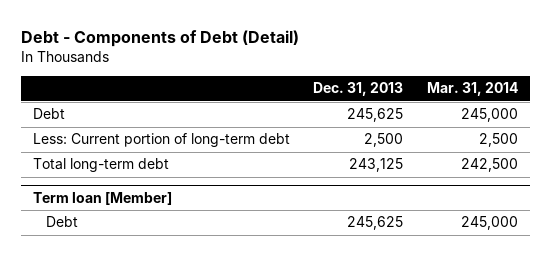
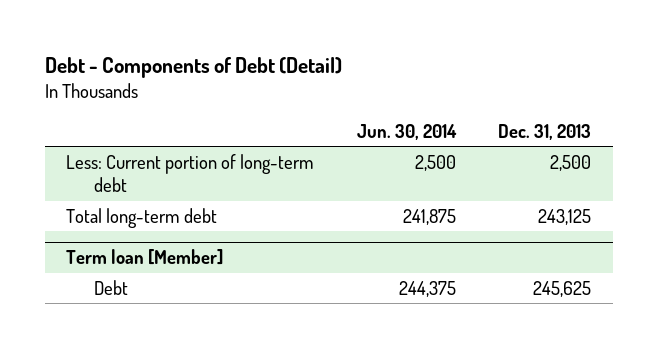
- | Dec. 31, 2013 | Mar. 31, 2014
+ | Jun. 30, 2014 | Dec. 31, 2013
- Debt | 245,625 | 245,000

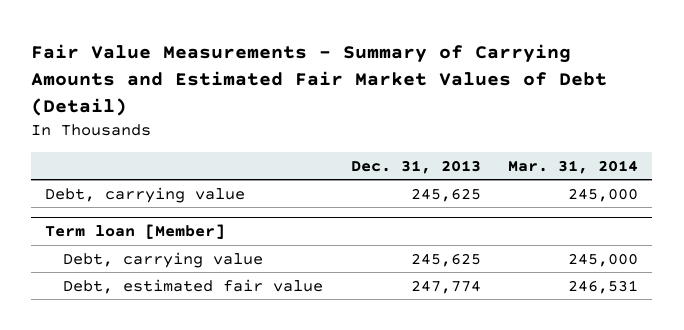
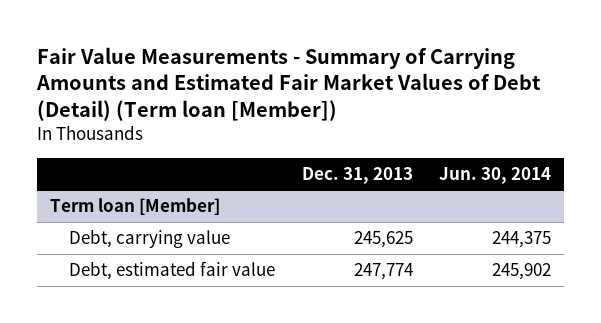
- Fair Value Measurements - Summary of Carrying Amounts and Estimated Fair Market Values of Debt (Detail)
+ Fair Value Measurements - Summary of Carrying Amounts and Estimated Fair Market Values of Debt (Detail) (Term loan [Member])
- | Dec. 31, 2013 | Mar. 31, 2014
+ | Dec. 31, 2013 | Jun. 30, 2014
- Debt, carrying value | 245,625 | 245,000

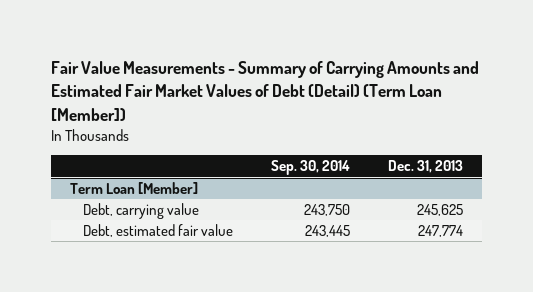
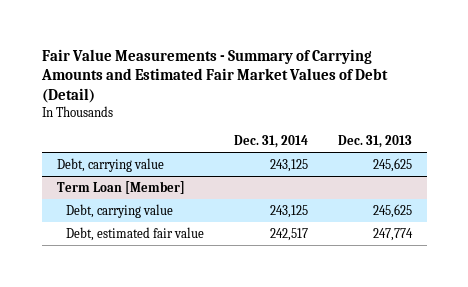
- Fair Value Measurements - Summary of Carrying Amounts and Estimated Fair Market Values of Debt (Detail) (Term Loan [Member])
+ Fair Value Measurements - Summary of Carrying Amounts and Estimated Fair Market Values of Debt (Detail)
- | Sep. 30, 2014 | Dec. 31, 2013
+ | Dec. 31, 2014 | Dec. 31, 2013
+ Debt, carrying value | 243,125 | 245,625

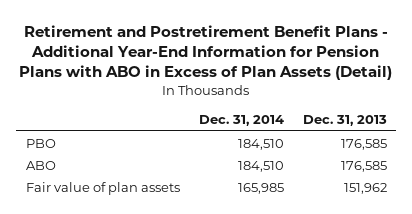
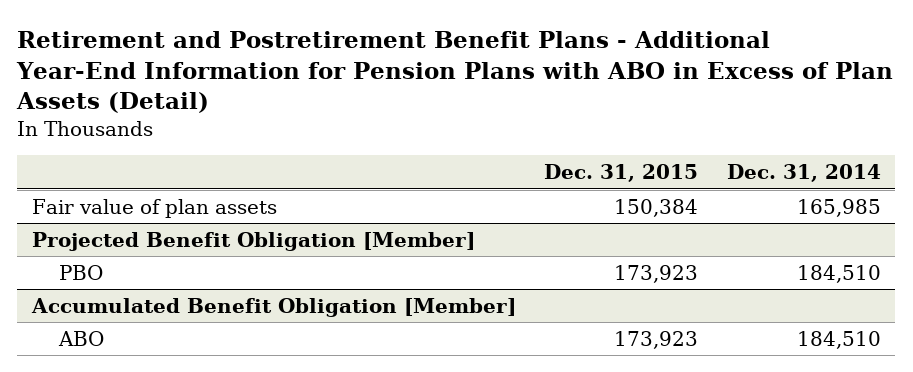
- | Dec. 31, 2014 | Dec. 31, 2013
+ | Dec. 31, 2015 | Dec. 31, 2014
moved up: Fair value of plan assets | 150,384 | 165,985
+ Projected Benefit Obligation [Member]
+ Accumulated Benefit Obligation [Member]

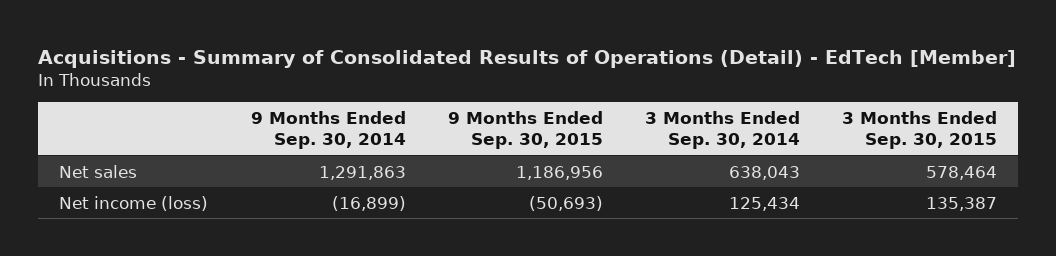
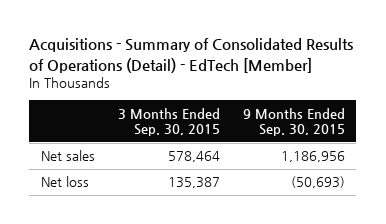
- | 9 Months Ended Sep. 30, 2014 | 9 Months Ended Sep. 30, 2015 | 3 Months Ended Sep. 30, 2014 | 3 Months Ended Sep. 30, 2015
+ | 3 Months Ended Sep. 30, 2015 | 9 Months Ended Sep. 30, 2015
- Net income (loss) | (16,899) | (50,693) | 125,434 | 135,387
+ Net loss | 135,387 | (50,693)

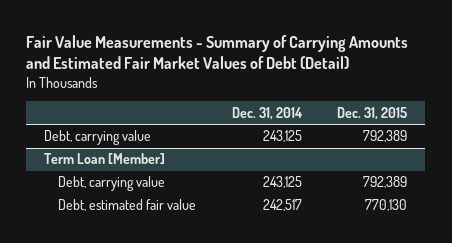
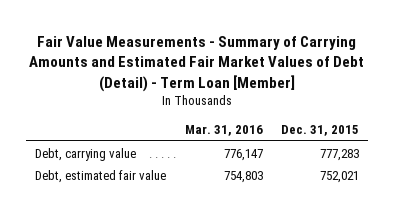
- Fair Value Measurements - Summary of Carrying Amounts and Estimated Fair Market Values of Debt (Detail)
+ Fair Value Measurements - Summary of Carrying Amounts and Estimated Fair Market Values of Debt (Detail) - Term Loan [Member]
- | Dec. 31, 2014 | Dec. 31, 2015
+ | Mar. 31, 2016 | Dec. 31, 2015
- Debt, carrying value | 243,125 | 792,389
- Term Loan [Member]
- Debt, carrying value | 243,125 | 792,389
- Debt, estimated fair value | 242,517 | 770,130
+ Debt, carrying value | 776,147 | 777,283
+ Debt, estimated fair value | 754,803 | 752,021

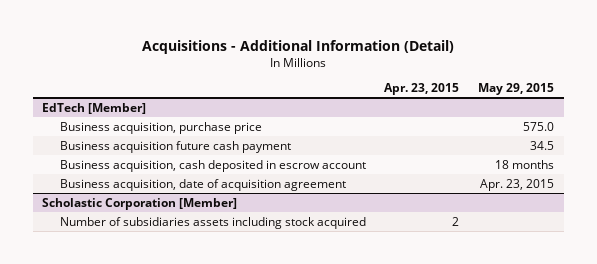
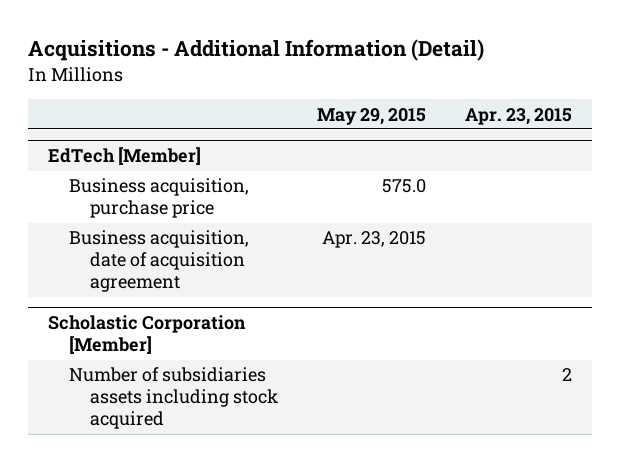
- | Apr. 23, 2015 | May 29, 2015
+ | May 29, 2015 | Apr. 23, 2015
@ EdTech [Member]
- Business acquisition future cash payment | | 34.5
- Business acquisition, cash deposited in escrow account | | 18 months

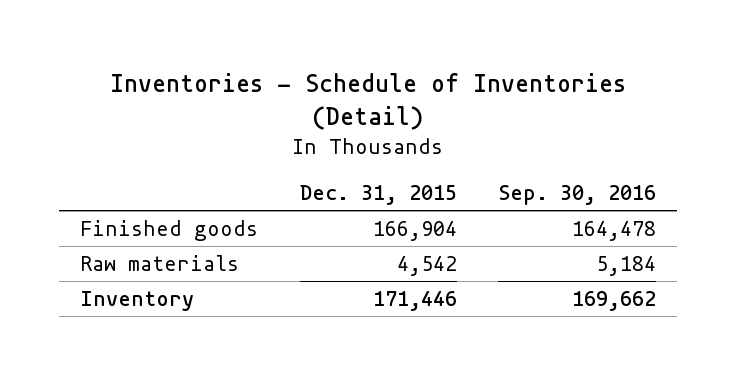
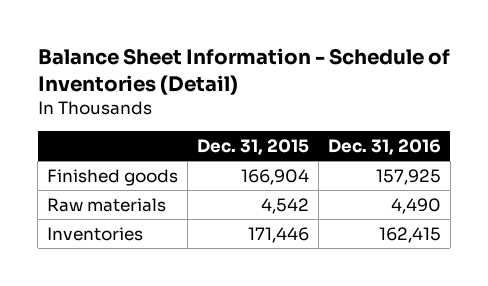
- Inventories - Schedule of Inventories (Detail)
+ Balance Sheet Information - Schedule of Inventories (Detail)
- | Dec. 31, 2015 | Sep. 30, 2016
+ | Dec. 31, 2015 | Dec. 31, 2016
- Inventory | 171,446 | 169,662
+ Inventories | 171,446 | 162,415

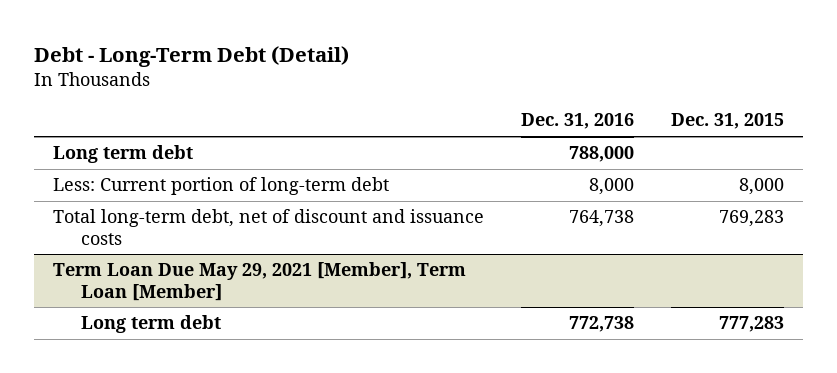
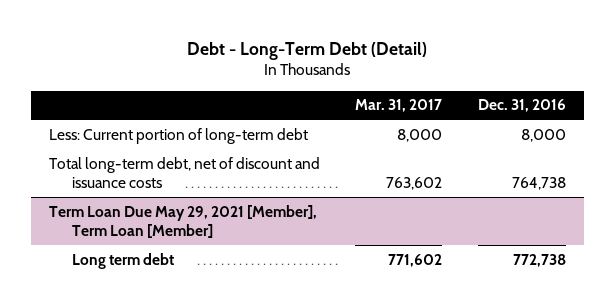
- | Dec. 31, 2016 | Dec. 31, 2015
+ | Mar. 31, 2017 | Dec. 31, 2016
- Long term debt | 788,000 |

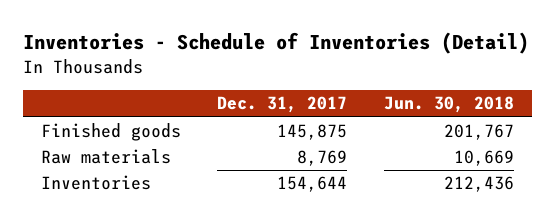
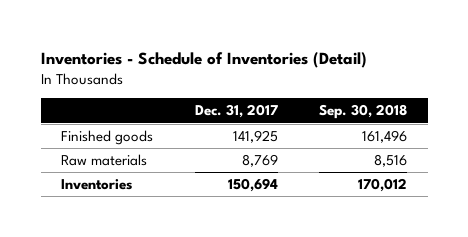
- | Dec. 31, 2017 | Jun. 30, 2018
+ | Dec. 31, 2017 | Sep. 30, 2018
- Finished goods | 145,875 | 201,767
+ Finished goods | 141,925 | 161,496
- Inventories | 154,644 | 212,436
+ Inventories | 150,694 | 170,012

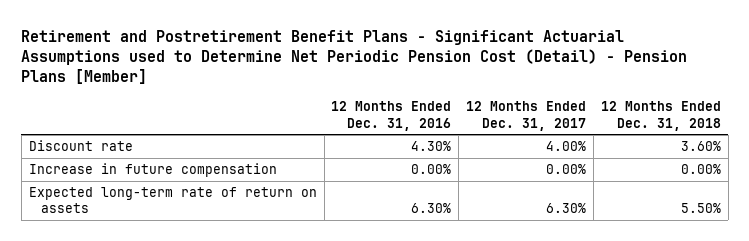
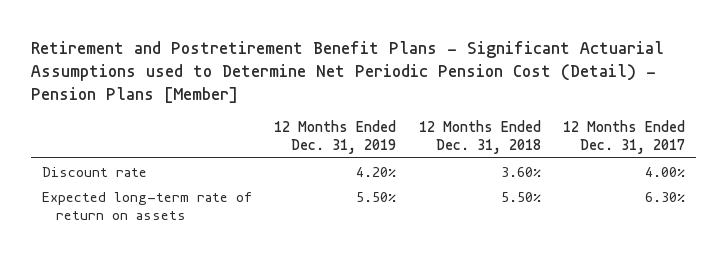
- | 12 Months Ended Dec. 31, 2016 | 12 Months Ended Dec. 31, 2017 | 12 Months Ended Dec. 31, 2018
+ | 12 Months Ended Dec. 31, 2019 | 12 Months Ended Dec. 31, 2018 | 12 Months Ended Dec. 31, 2017
- Increase in future compensation | 0.00% | 0.00% | 0.00%

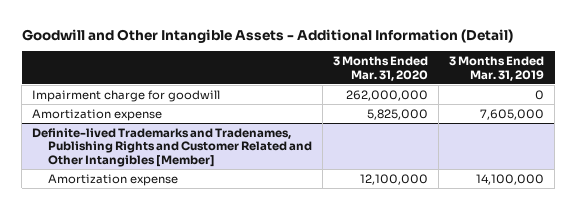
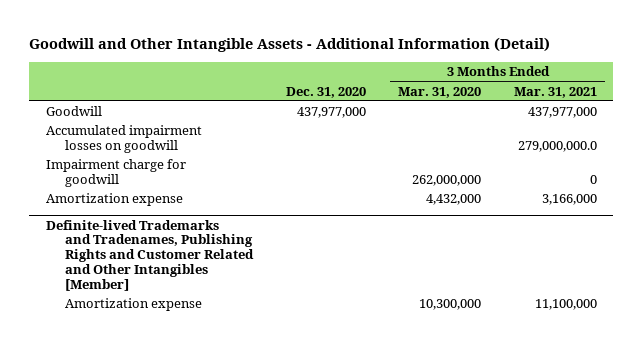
- | 3 Months Ended Mar. 31, 2020 | 3 Months Ended Mar. 31, 2019
+ | Dec. 31, 2020 | 3 Months Ended Mar. 31, 2020 | 3 Months Ended Mar. 31, 2021
+ Goodwill | 437,977,000 | | 437,977,000
+ Accumulated impairment losses on goodwill | | | 279,000,000.0
- Amortization expense | 5,825,000 | 7,605,000
+ Amortization expense | | 4,432,000 | 3,166,000
@ Definite-lived Trademarks and Tradenames, Publishing Rights and Customer Related and Other Intangibles [Member]
- Amortization expense | 12,100,000 | 14,100,000
+ Amortization expense | | 10,300,000 | 11,100,000

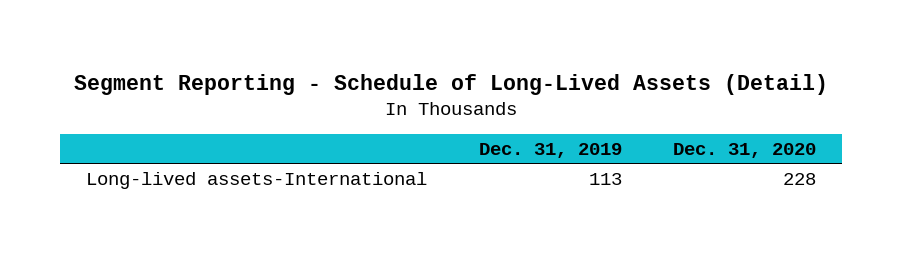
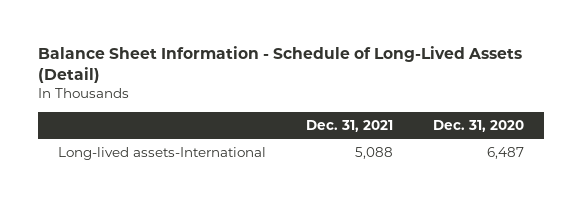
- Segment Reporting - Schedule of Long-Lived Assets (Detail)
+ Balance Sheet Information - Schedule of Long-Lived Assets (Detail)
- | Dec. 31, 2019 | Dec. 31, 2020
+ | Dec. 31, 2021 | Dec. 31, 2020
- Long-lived assets-International | 113 | 228
+ Long-lived assets-International | 5,088 | 6,487

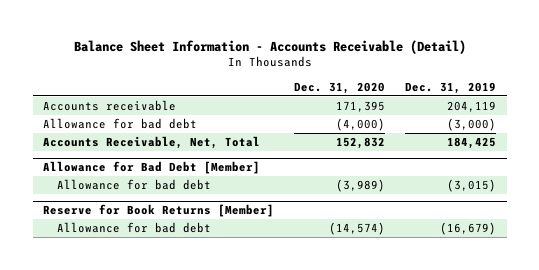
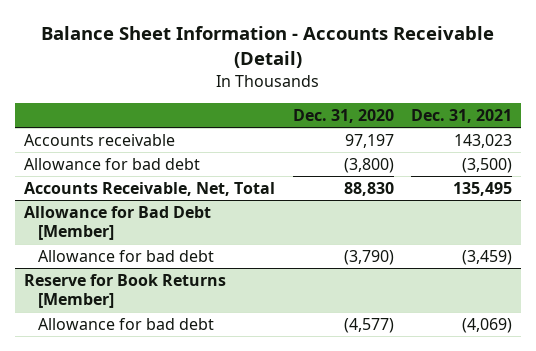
- | Dec. 31, 2020 | Dec. 31, 2019
+ | Dec. 31, 2020 | Dec. 31, 2021
- Accounts receivable | 171,395 | 204,119
- Allowance for bad debt | (4,000) | (3,000)
- Accounts Receivable, Net, Total | 152,832 | 184,425
+ Accounts receivable | 97,197 | 143,023
+ Allowance for bad debt | (3,800) | (3,500)
+ Accounts Receivable, Net, Total | 88,830 | 135,495
@ Allowance for Bad Debt [Member]
- Allowance for bad debt | (3,989) | (3,015)
+ Allowance for bad debt | (3,790) | (3,459)
@ Reserve for Book Returns [Member]
- Allowance for bad debt | (14,574) | (16,679)
+ Allowance for bad debt | (4,577) | (4,069)

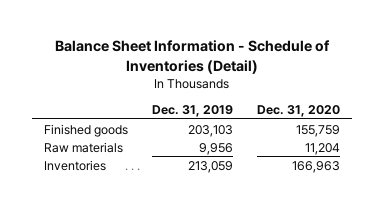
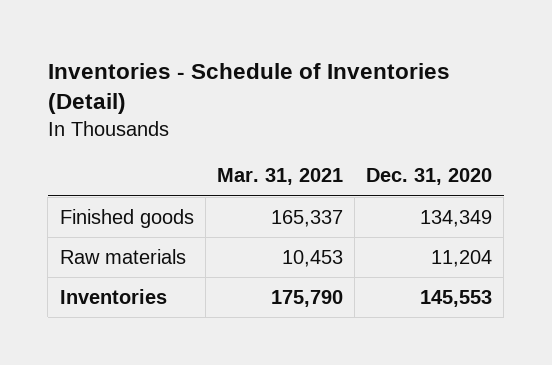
- Balance Sheet Information - Schedule of Inventories (Detail)
+ Inventories - Schedule of Inventories (Detail)
- | Dec. 31, 2019 | Dec. 31, 2020
+ | Mar. 31, 2021 | Dec. 31, 2020
- Finished goods | 203,103 | 155,759
+ Finished goods | 165,337 | 134,349
- Inventories | 213,059 | 166,963
+ Inventories | 175,790 | 145,553

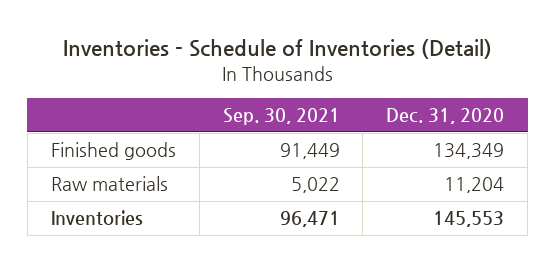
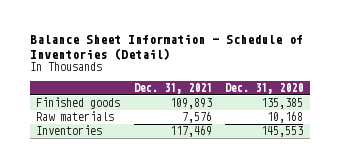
- Inventories - Schedule of Inventories (Detail)
+ Balance Sheet Information - Schedule of Inventories (Detail)
- | Sep. 30, 2021 | Dec. 31, 2020
+ | Dec. 31, 2021 | Dec. 31, 2020
- Finished goods | 91,449 | 134,349
- Raw materials | 5,022 | 11,204
+ Finished goods | 109,893 | 135,385
+ Raw materials | 7,576 | 10,168

